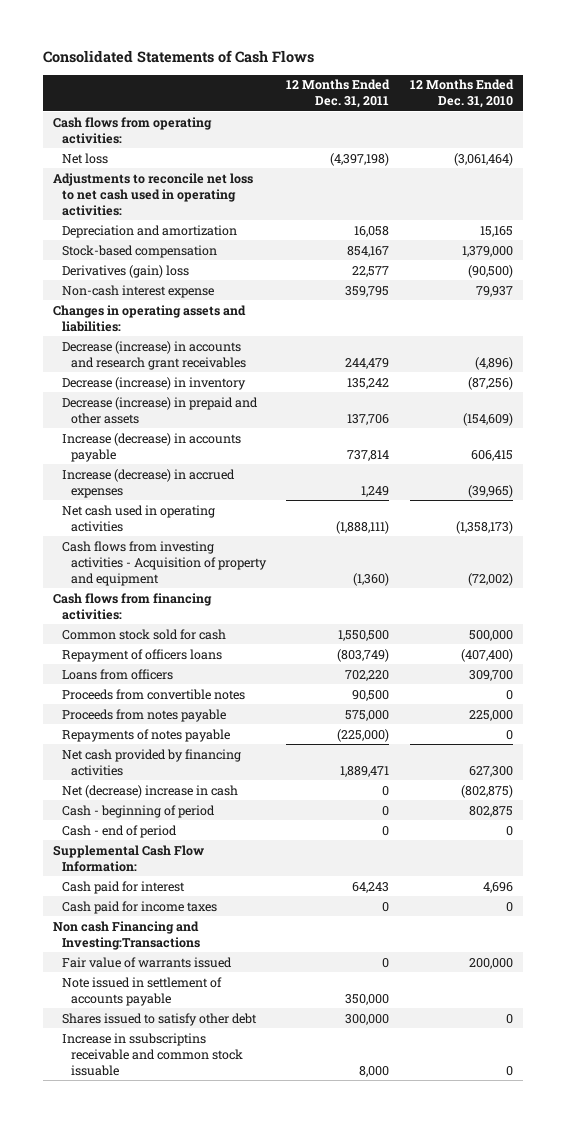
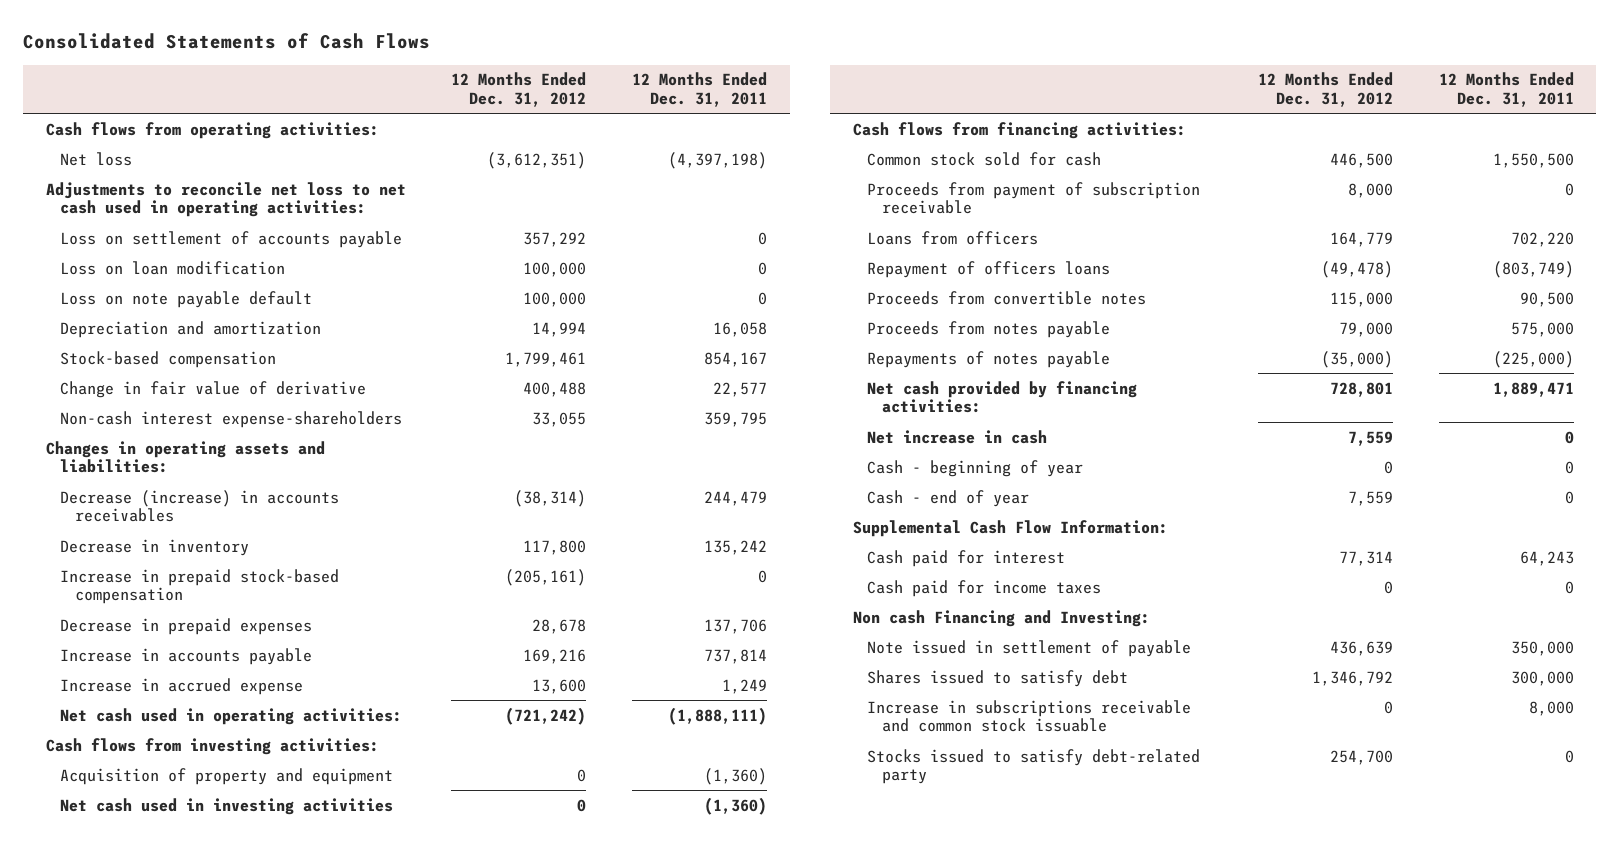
- | 12 Months Ended Dec. 31, 2011 | 12 Months Ended Dec. 31, 2010
+ | 12 Months Ended Dec. 31, 2012 | 12 Months Ended Dec. 31, 2011
+ Loss on settlement of accounts payable | 357,292 | 0
+ Loss on loan modification | 100,000 | 0
+ Loss on note payable default | 100,000 | 0
- Derivatives (gain) loss | 22,577 | (90,500)
- Non-cash interest expense | 359,795 | 79,937
+ Change in fair value of derivative | 400,488 | 22,577
+ Non-cash interest expense-shareholders | 33,055 | 359,795
- Decrease (increase) in accounts and research grant receivables | 244,479 | (4,896)
- Decrease (increase) in inventory | 135,242 | (87,256)
- Decrease (increase) in prepaid and other assets | 137,706 | (154,609)
- Increase (decrease) in accounts payable | 737,814 | 606,415
- Increase (decrease) in accrued expenses | 1,249 | (39,965)
- Net cash used in operating activities | (1,888,111) | (1,358,173)
- Cash flows from investing activities - Acquisition of property and equipment | (1,360) | (72,002)
+ Decrease (increase) in accounts receivables | (38,314) | 244,479
+ Decrease in inventory | 117,800 | 135,242
+ Increase in prepaid stock-based compensation | (205,161) | 0
+ Decrease in prepaid expenses | 28,678 | 137,706
+ Increase in accounts payable | 169,216 | 737,814
+ Increase in accrued expense | 13,600 | 1,249
+ Net cash used in operating activities: | (721,242) | (1,888,111)
+ Cash flows from investing activities:
+ Acquisition of property and equipment | 0 | (1,360)
+ Net cash used in investing activities | 0 | (1,360)
+ Proceeds from payment of subscription receivable | 8,000 | 0
moved down: Repayment of officers loans | (49,478) | (803,749)
- Net cash provided by financing activities | 1,889,471 | 627,300
- Net (decrease) increase in cash | 0 | (802,875)
- Cash - beginning of period | 0 | 802,875
- Cash - end of period | 0 | 0
+ Net cash provided by financing activities: | 728,801 | 1,889,471
+ Net increase in cash | 7,559 | 0
+ Cash - beginning of year | 0 | 0
+ Cash - end of year | 7,559 | 0
- Non cash Financing and Investing:Transactions
- Fair value of warrants issued | 0 | 200,000
- Note issued in settlement of accounts payable | 350,000 |
- Shares issued to satisfy other debt | 300,000 | 0
- Increase in ssubscriptins receivable and common stock issuable | 8,000 | 0
+ Non cash Financing and Investing:
+ Note issued in settlement of payable | 436,639 | 350,000
+ Shares issued to satisfy debt | 1,346,792 | 300,000
+ Increase in subscriptions receivable and common stock issuable | 0 | 8,000
+ Stocks issued to satisfy debt-related party | 254,700 | 0

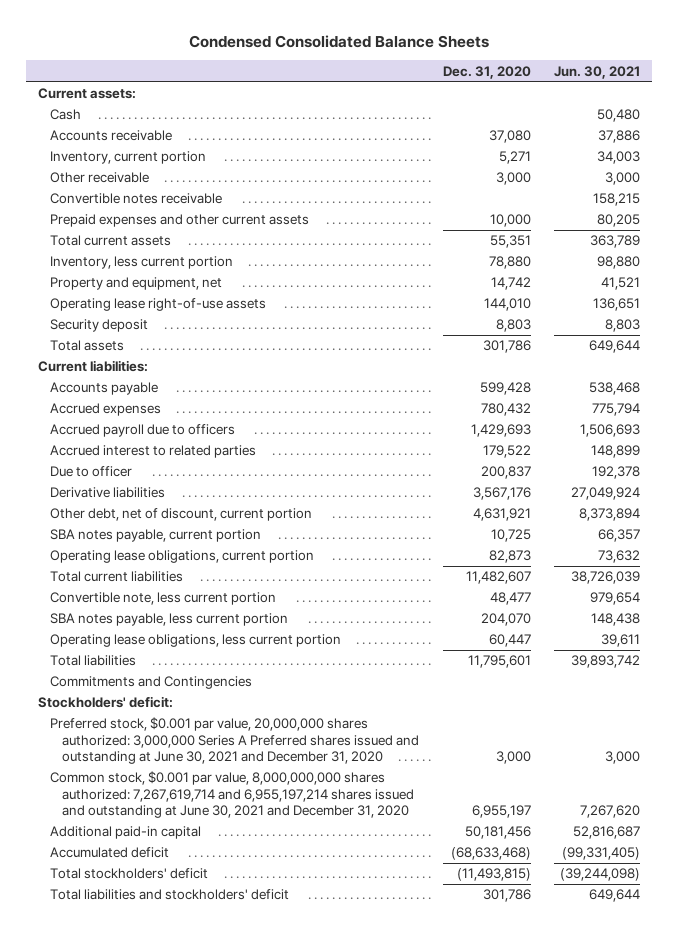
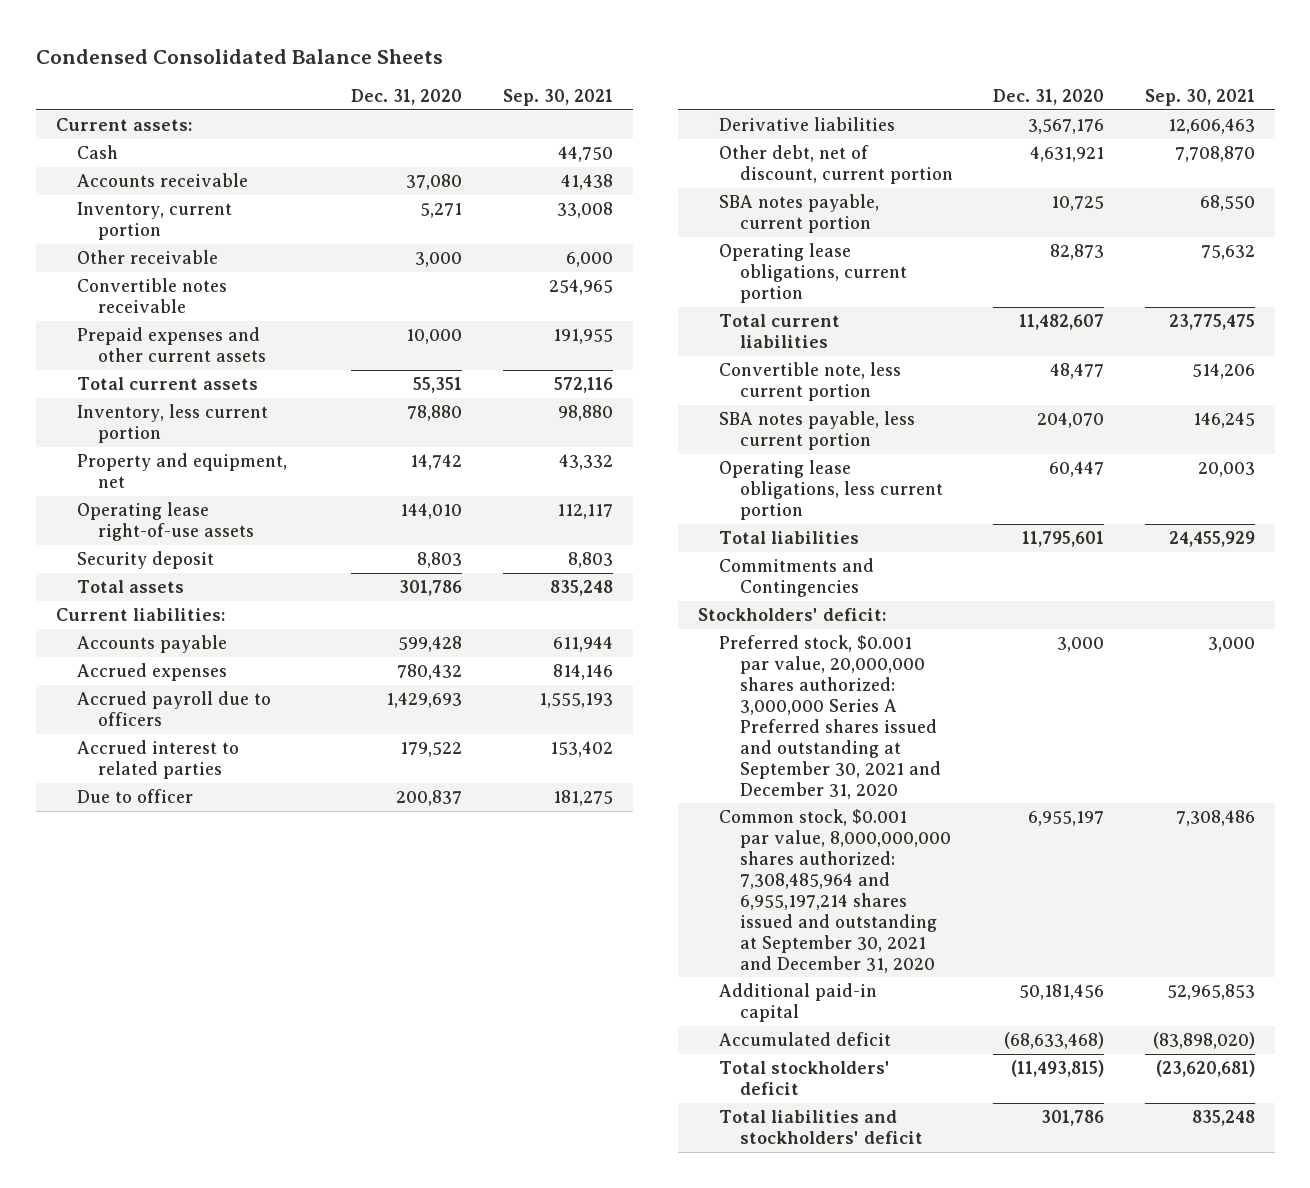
- | Dec. 31, 2020 | Jun. 30, 2021
+ | Dec. 31, 2020 | Sep. 30, 2021
- Preferred stock, $0.001 par value, 20,000,000 shares authorized: 3,000,000 Series A Preferred shares issued and outstanding at June 30, 2021 and December 31, 2020 | 3,000 | 3,000
- Common stock, $0.001 par value, 8,000,000,000 shares authorized: 7,267,619,714 and 6,955,197,214 shares issued and outstanding at June 30, 2021 and December 31, 2020 | 6,955,197 | 7,267,620
+ Preferred stock, $0.001 par value, 20,000,000 shares authorized: 3,000,000 Series A Preferred shares issued and outstanding at September 30, 2021 and December 31, 2020 | 3,000 | 3,000
+ Common stock, $0.001 par value, 8,000,000,000 shares authorized: 7,308,485,964 and 6,955,197,214 shares issued and outstanding at September 30, 2021 and December 31, 2020 | 6,955,197 | 7,308,486

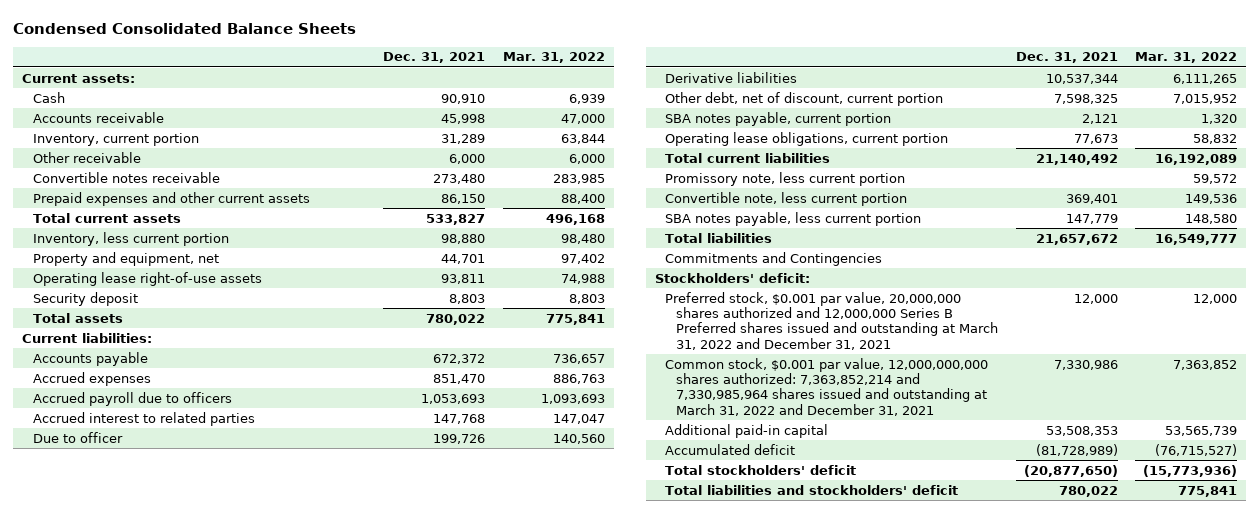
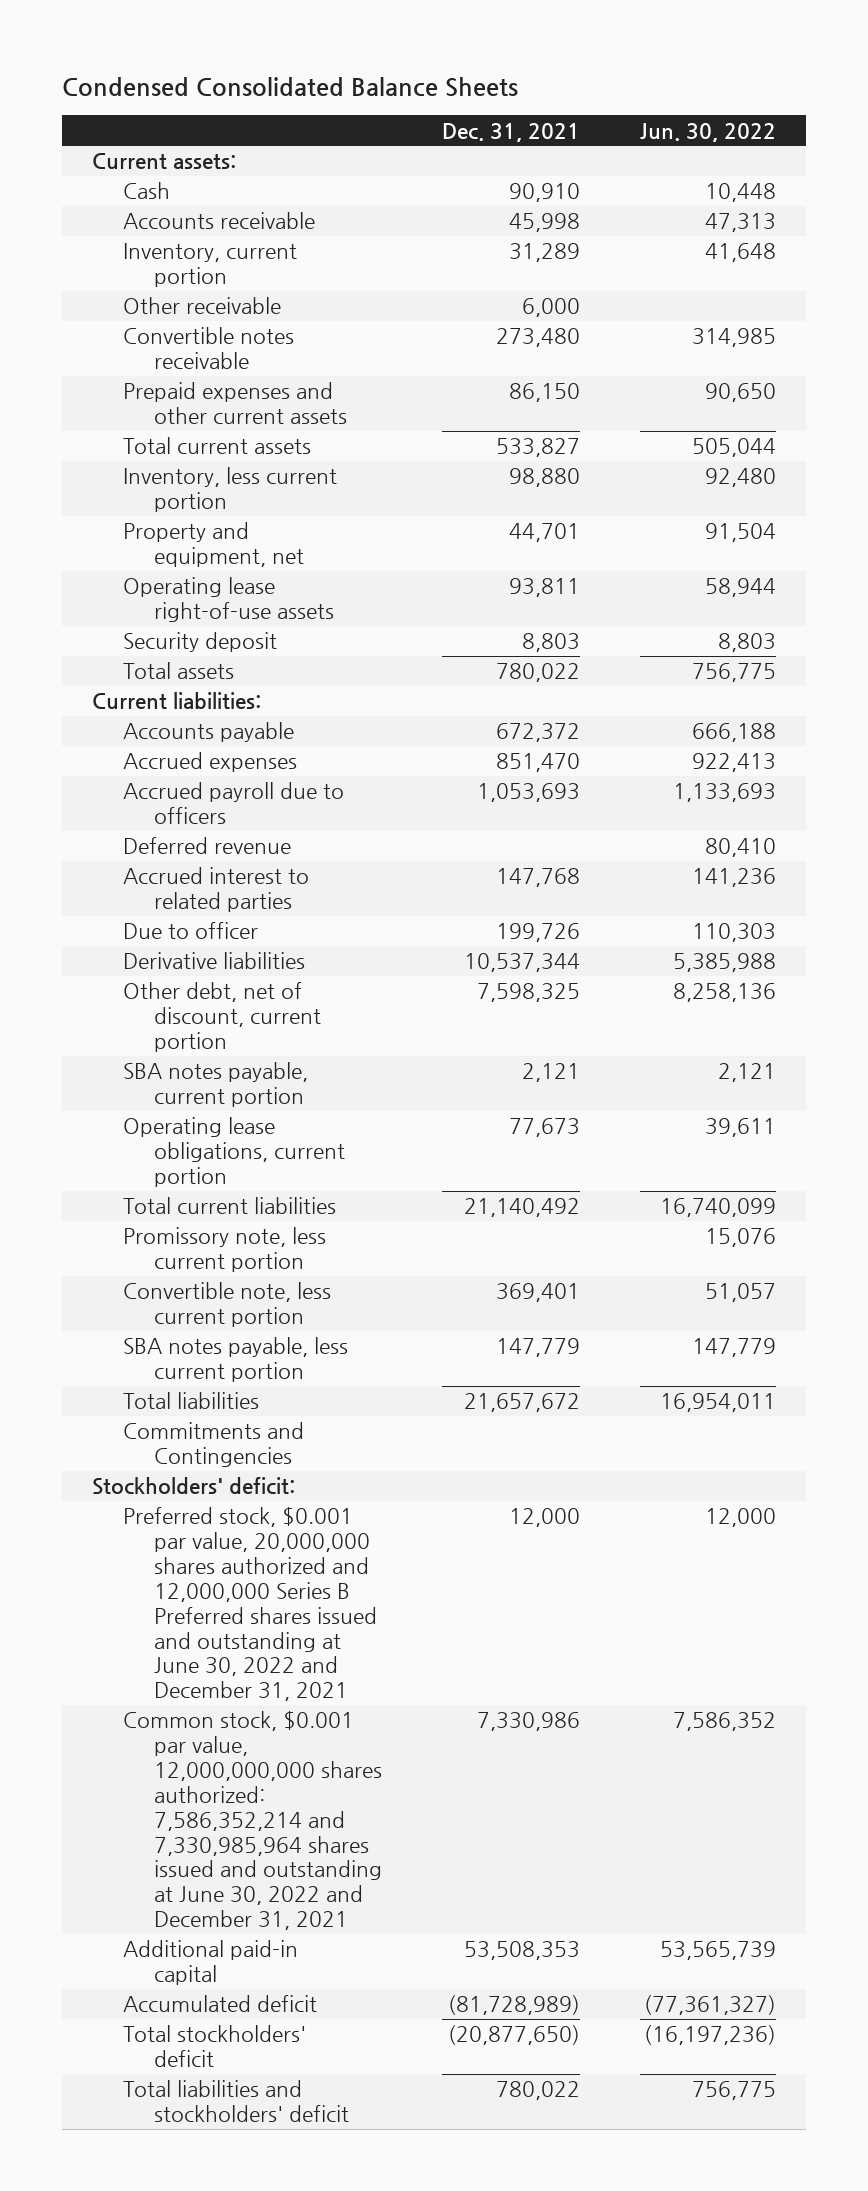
- | Dec. 31, 2021 | Mar. 31, 2022
+ | Dec. 31, 2021 | Jun. 30, 2022
+ Deferred revenue | | 80,410
- Preferred stock, $0.001 par value, 20,000,000 shares authorized and 12,000,000 Series B Preferred shares issued and outstanding at March 31, 2022 and December 31, 2021 | 12,000 | 12,000
- Common stock, $0.001 par value, 12,000,000,000 shares authorized: 7,363,852,214 and 7,330,985,964 shares issued and outstanding at March 31, 2022 and December 31, 2021 | 7,330,986 | 7,363,852
+ Preferred stock, $0.001 par value, 20,000,000 shares authorized and 12,000,000 Series B Preferred shares issued and outstanding at June 30, 2022 and December 31, 2021 | 12,000 | 12,000
+ Common stock, $0.001 par value, 12,000,000,000 shares authorized: 7,586,352,214 and 7,330,985,964 shares issued and outstanding at June 30, 2022 and December 31, 2021 | 7,330,986 | 7,586,352

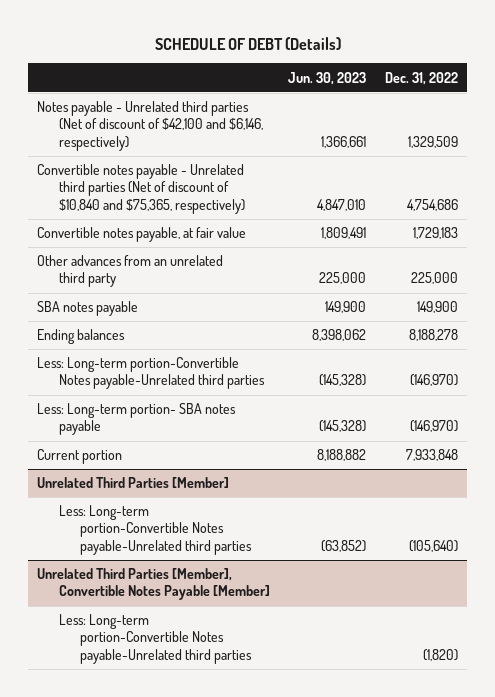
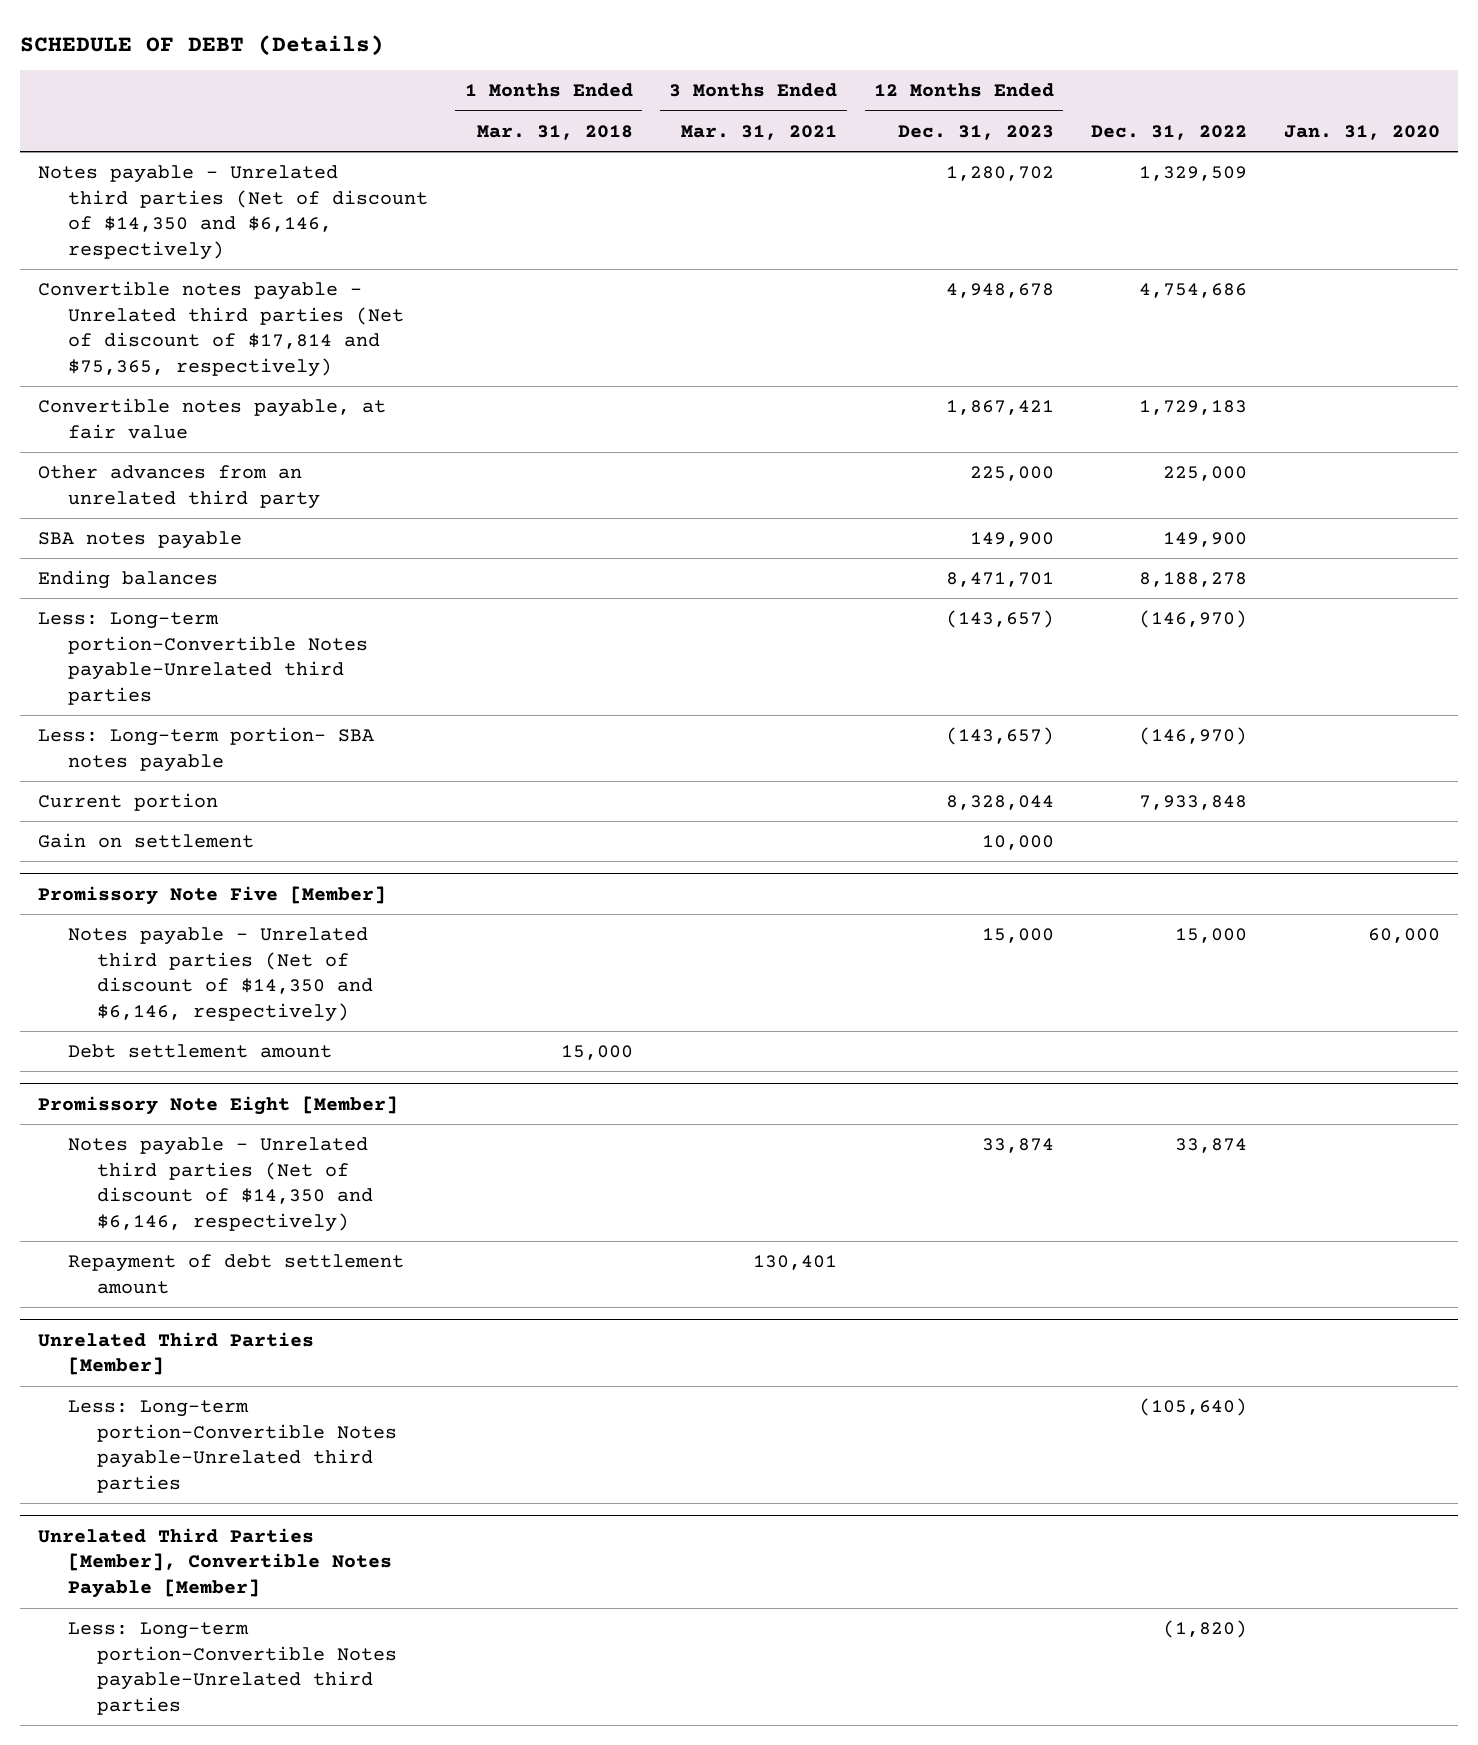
- | Jun. 30, 2023 | Dec. 31, 2022
+ | 1 Months Ended Mar. 31, 2018 | 3 Months Ended Mar. 31, 2021 | 12 Months Ended Dec. 31, 2023 | Dec. 31, 2022 | Jan. 31, 2020
- Notes payable - Unrelated third parties (Net of discount of $42,100 and $6,146, respectively) | 1,366,661 | 1,329,509
- Convertible notes payable - Unrelated third parties (Net of discount of $10,840 and $75,365, respectively) | 4,847,010 | 4,754,686
+ Notes payable - Unrelated third parties (Net of discount of $14,350 and $6,146, respectively) | | | 1,280,702 | 1,329,509 |
+ Convertible notes payable - Unrelated third parties (Net of discount of $17,814 and $75,365, respectively) | | | 4,948,678 | 4,754,686 |
+ Gain on settlement | | | 10,000 | |
+ Promissory Note Five [Member]
+ Notes payable - Unrelated third parties (Net of discount of $14,350 and $6,146, respectively) | | | 15,000 | 15,000 | 60,000
+ Debt settlement amount | 15,000 | | | |
+ Promissory Note Eight [Member]
+ Notes payable - Unrelated third parties (Net of discount of $14,350 and $6,146, respectively) | | | 33,874 | 33,874 |
+ Repayment of debt settlement amount | | 130,401 | | |

